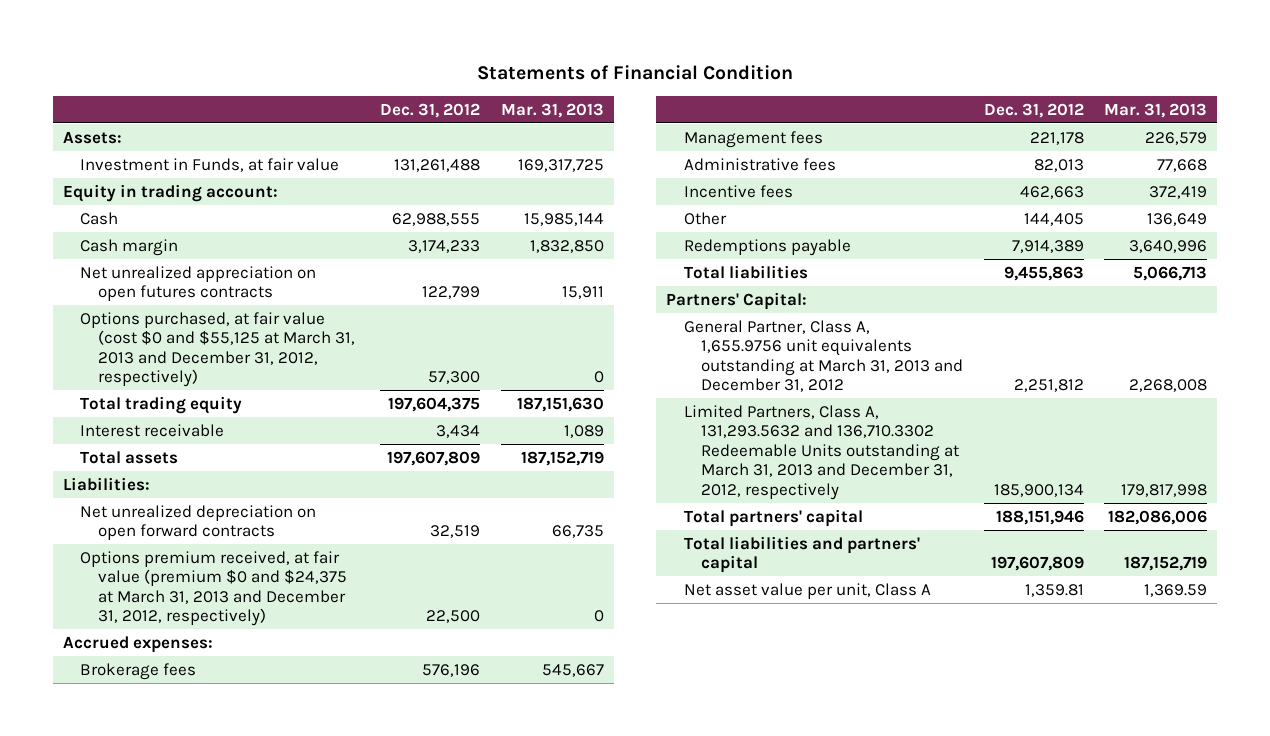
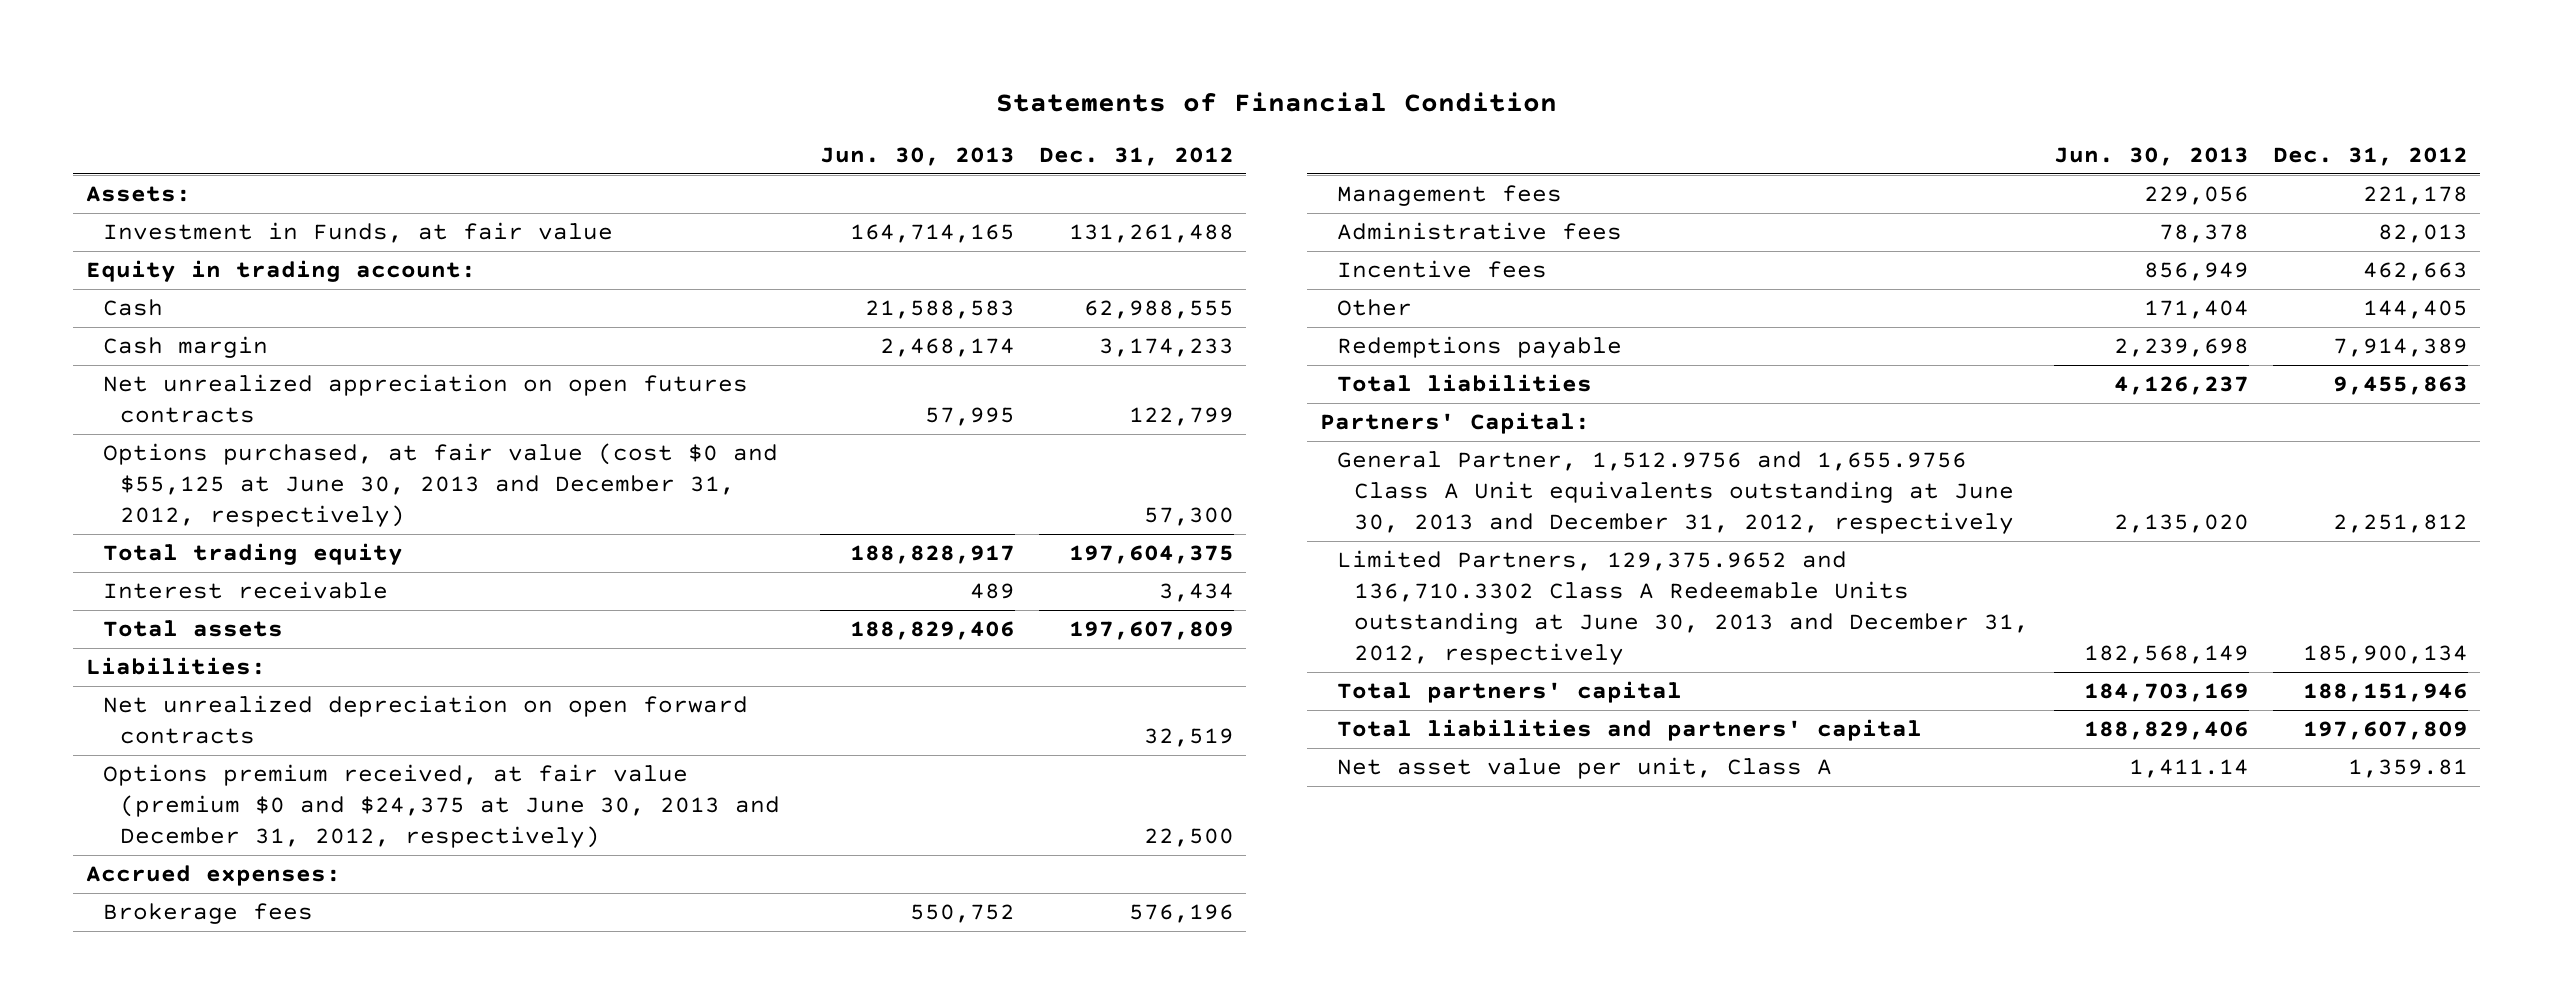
- | Dec. 31, 2012 | Mar. 31, 2013
+ | Jun. 30, 2013 | Dec. 31, 2012
- Options purchased, at fair value (cost $0 and $55,125 at March 31, 2013 and December 31, 2012, respectively) | 57,300 | 0
+ Options purchased, at fair value (cost $0 and $55,125 at June 30, 2013 and December 31, 2012, respectively) | | 57,300
- Options premium received, at fair value (premium $0 and $24,375 at March 31, 2013 and December 31, 2012, respectively) | 22,500 | 0
+ Options premium received, at fair value (premium $0 and $24,375 at June 30, 2013 and December 31, 2012, respectively) | | 22,500
- General Partner, Class A, 1,655.9756 unit equivalents outstanding at March 31, 2013 and December 31, 2012 | 2,251,812 | 2,268,008
- Limited Partners, Class A, 131,293.5632 and 136,710.3302 Redeemable Units outstanding at March 31, 2013 and December 31, 2012, respectively | 185,900,134 | 179,817,998
+ General Partner, 1,512.9756 and 1,655.9756 Class A Unit equivalents outstanding at June 30, 2013 and December 31, 2012, respectively | 2,135,020 | 2,251,812
+ Limited Partners, 129,375.9652 and 136,710.3302 Class A Redeemable Units outstanding at June 30, 2013 and December 31, 2012, respectively | 182,568,149 | 185,900,134

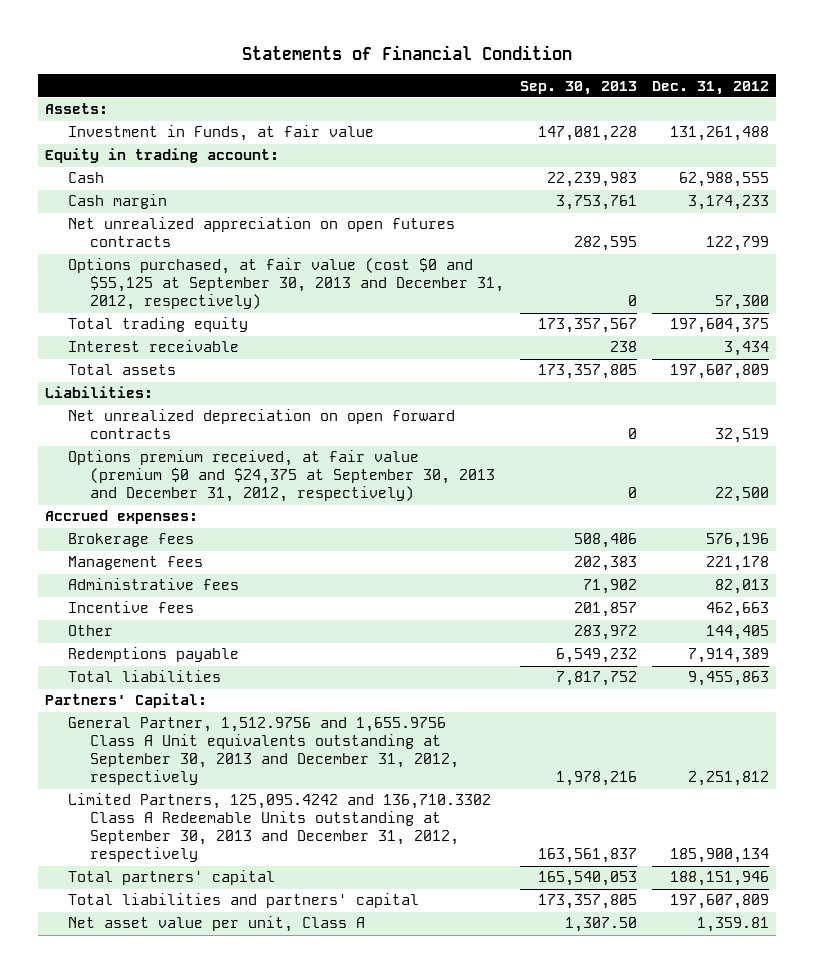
- | Jun. 30, 2013 | Dec. 31, 2012
+ | Sep. 30, 2013 | Dec. 31, 2012
- Options purchased, at fair value (cost $0 and $55,125 at June 30, 2013 and December 31, 2012, respectively) | | 57,300
+ Options purchased, at fair value (cost $0 and $55,125 at September 30, 2013 and December 31, 2012, respectively) | 0 | 57,300
- Options premium received, at fair value (premium $0 and $24,375 at June 30, 2013 and December 31, 2012, respectively) | | 22,500
+ Options premium received, at fair value (premium $0 and $24,375 at September 30, 2013 and December 31, 2012, respectively) | 0 | 22,500
- General Partner, 1,512.9756 and 1,655.9756 Class A Unit equivalents outstanding at June 30, 2013 and December 31, 2012, respectively | 2,135,020 | 2,251,812
- Limited Partners, 129,375.9652 and 136,710.3302 Class A Redeemable Units outstanding at June 30, 2013 and December 31, 2012, respectively | 182,568,149 | 185,900,134
+ General Partner, 1,512.9756 and 1,655.9756 Class A Unit equivalents outstanding at September 30, 2013 and December 31, 2012, respectively | 1,978,216 | 2,251,812
+ Limited Partners, 125,095.4242 and 136,710.3302 Class A Redeemable Units outstanding at September 30, 2013 and December 31, 2012, respectively | 163,561,837 | 185,900,134

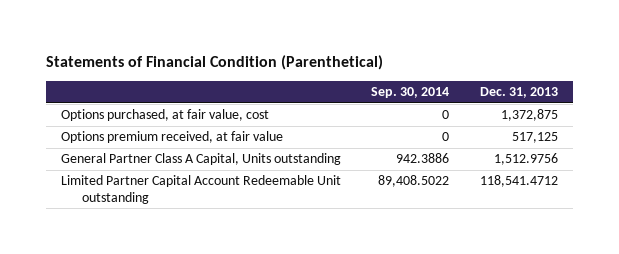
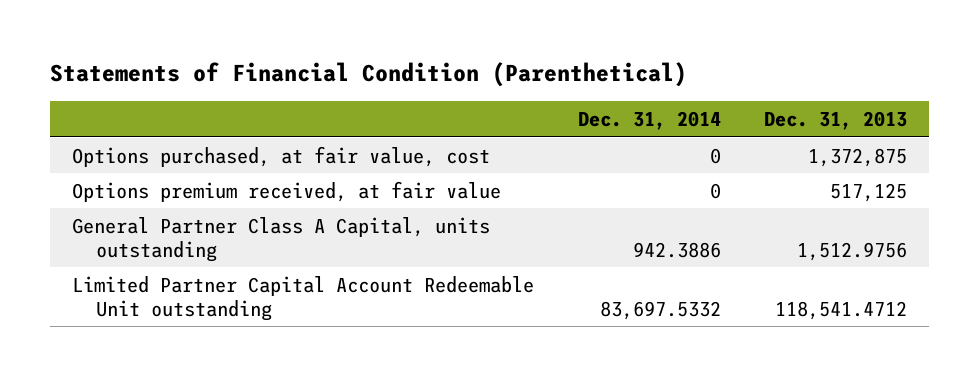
- | Sep. 30, 2014 | Dec. 31, 2013
+ | Dec. 31, 2014 | Dec. 31, 2013
- General Partner Class A Capital, Units outstanding | 942.3886 | 1,512.9756
+ General Partner Class A Capital, units outstanding | 942.3886 | 1,512.9756

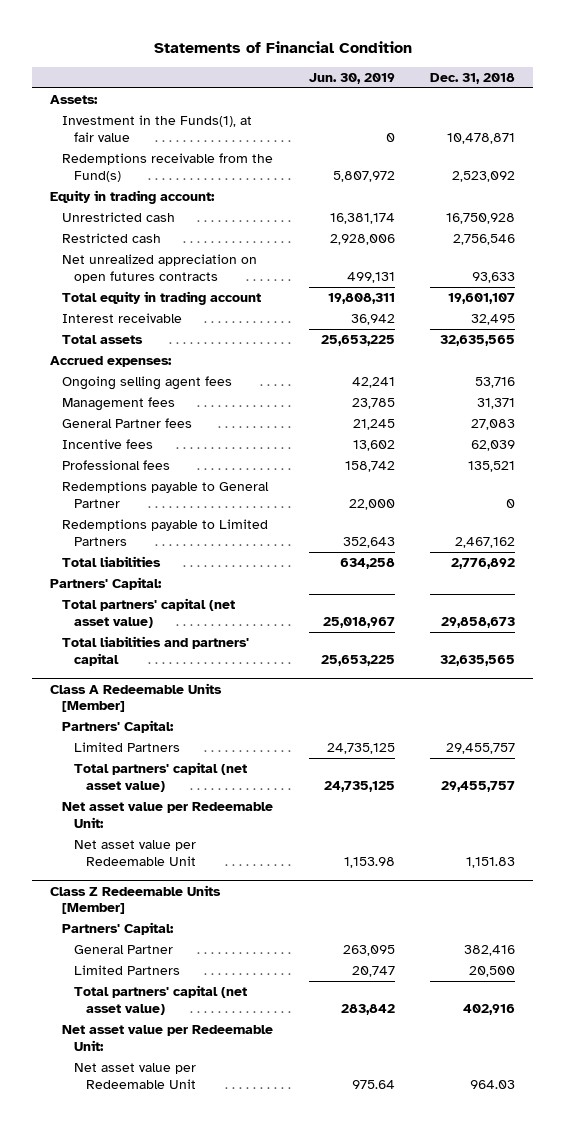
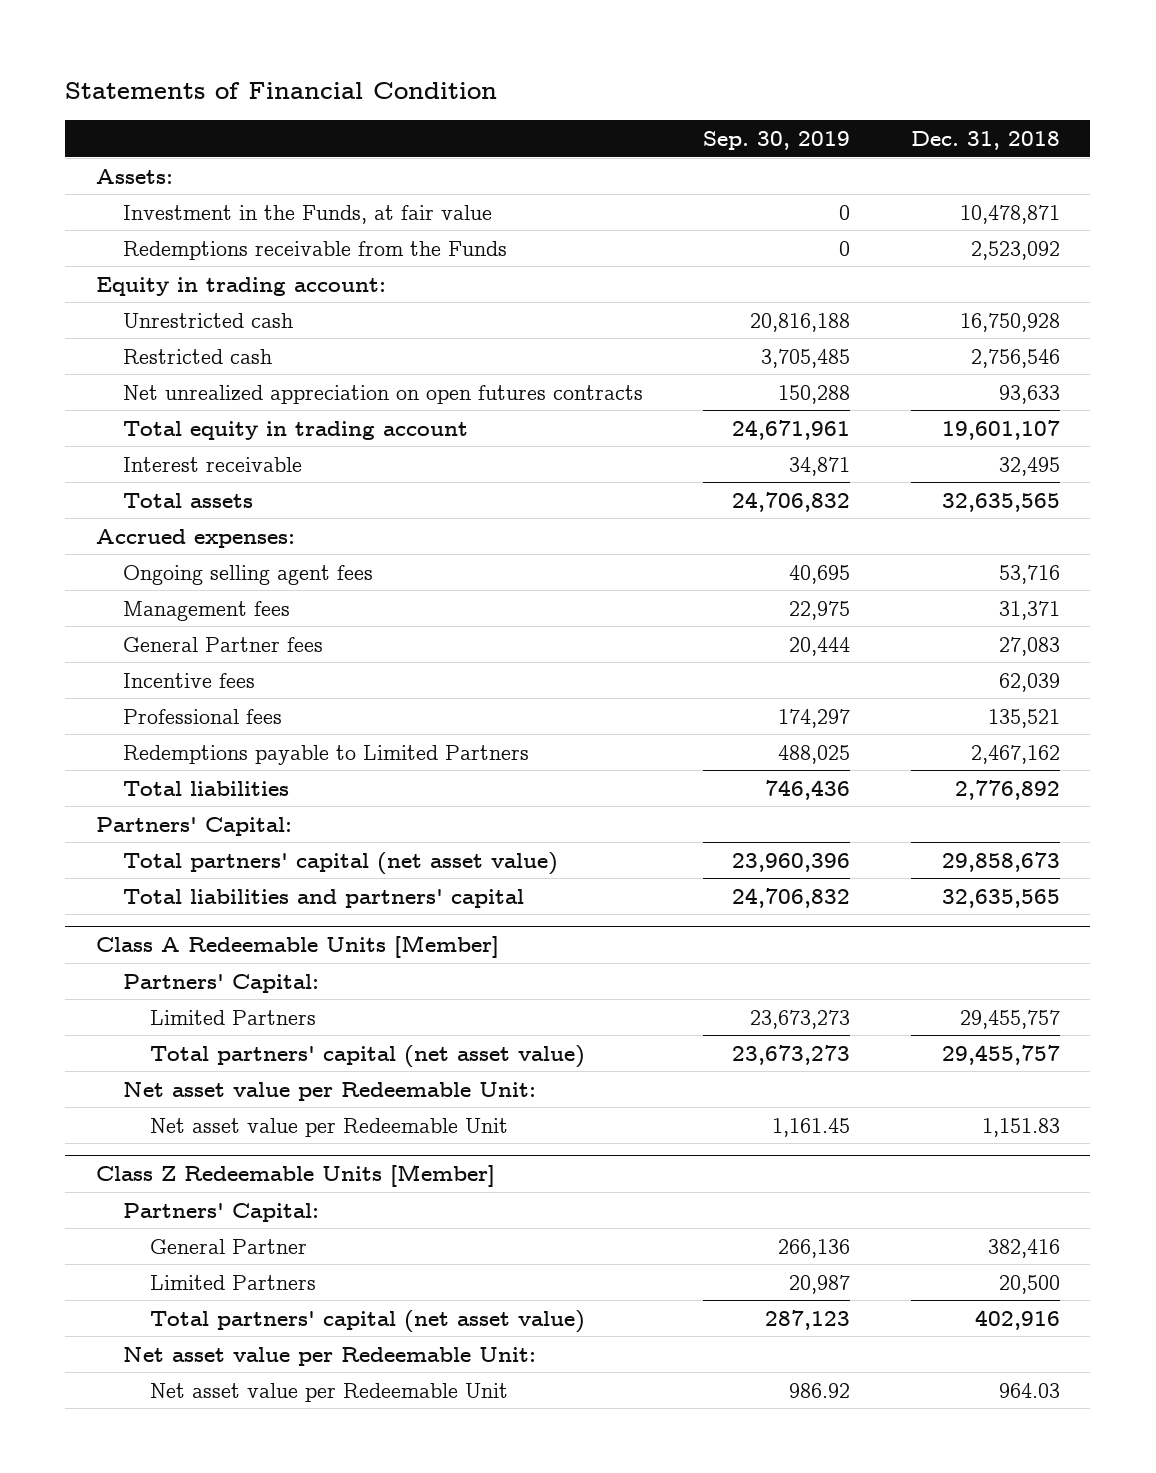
- | Jun. 30, 2019 | Dec. 31, 2018
+ | Sep. 30, 2019 | Dec. 31, 2018
- Investment in the Funds(1), at fair value | 0 | 10,478,871
- Redemptions receivable from the Fund(s) | 5,807,972 | 2,523,092
+ Investment in the Funds, at fair value | 0 | 10,478,871
+ Redemptions receivable from the Funds | 0 | 2,523,092
- Redemptions payable to General Partner | 22,000 | 0

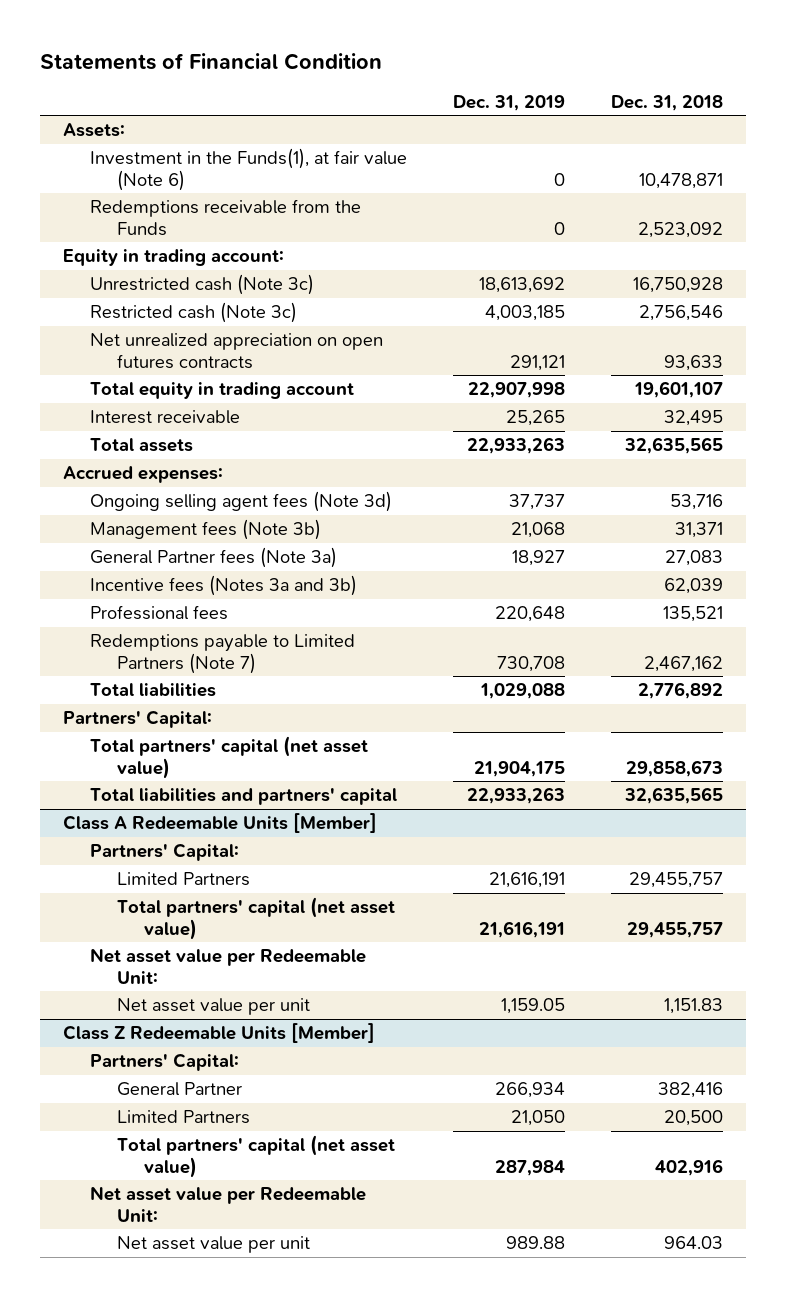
- | Sep. 30, 2019 | Dec. 31, 2018
+ | Dec. 31, 2019 | Dec. 31, 2018
- Investment in the Funds, at fair value | 0 | 10,478,871
+ Investment in the Funds(1), at fair value (Note 6) | 0 | 10,478,871
- Unrestricted cash | 20,816,188 | 16,750,928
- Restricted cash | 3,705,485 | 2,756,546
+ Unrestricted cash (Note 3c) | 18,613,692 | 16,750,928
+ Restricted cash (Note 3c) | 4,003,185 | 2,756,546
- Ongoing selling agent fees | 40,695 | 53,716
- Management fees | 22,975 | 31,371
- General Partner fees | 20,444 | 27,083
- Incentive fees | | 62,039
+ Ongoing selling agent fees (Note 3d) | 37,737 | 53,716
+ Management fees (Note 3b) | 21,068 | 31,371
+ General Partner fees (Note 3a) | 18,927 | 27,083
+ Incentive fees (Notes 3a and 3b) | | 62,039
- Redemptions payable to Limited Partners | 488,025 | 2,467,162
+ Redemptions payable to Limited Partners (Note 7) | 730,708 | 2,467,162
@ Class A Redeemable Units [Member]
- Net asset value per Redeemable Unit | 1,161.45 | 1,151.83
+ Net asset value per unit | 1,159.05 | 1,151.83
@ Class Z Redeemable Units [Member]
- Net asset value per Redeemable Unit | 986.92 | 964.03
+ Net asset value per unit | 989.88 | 964.03

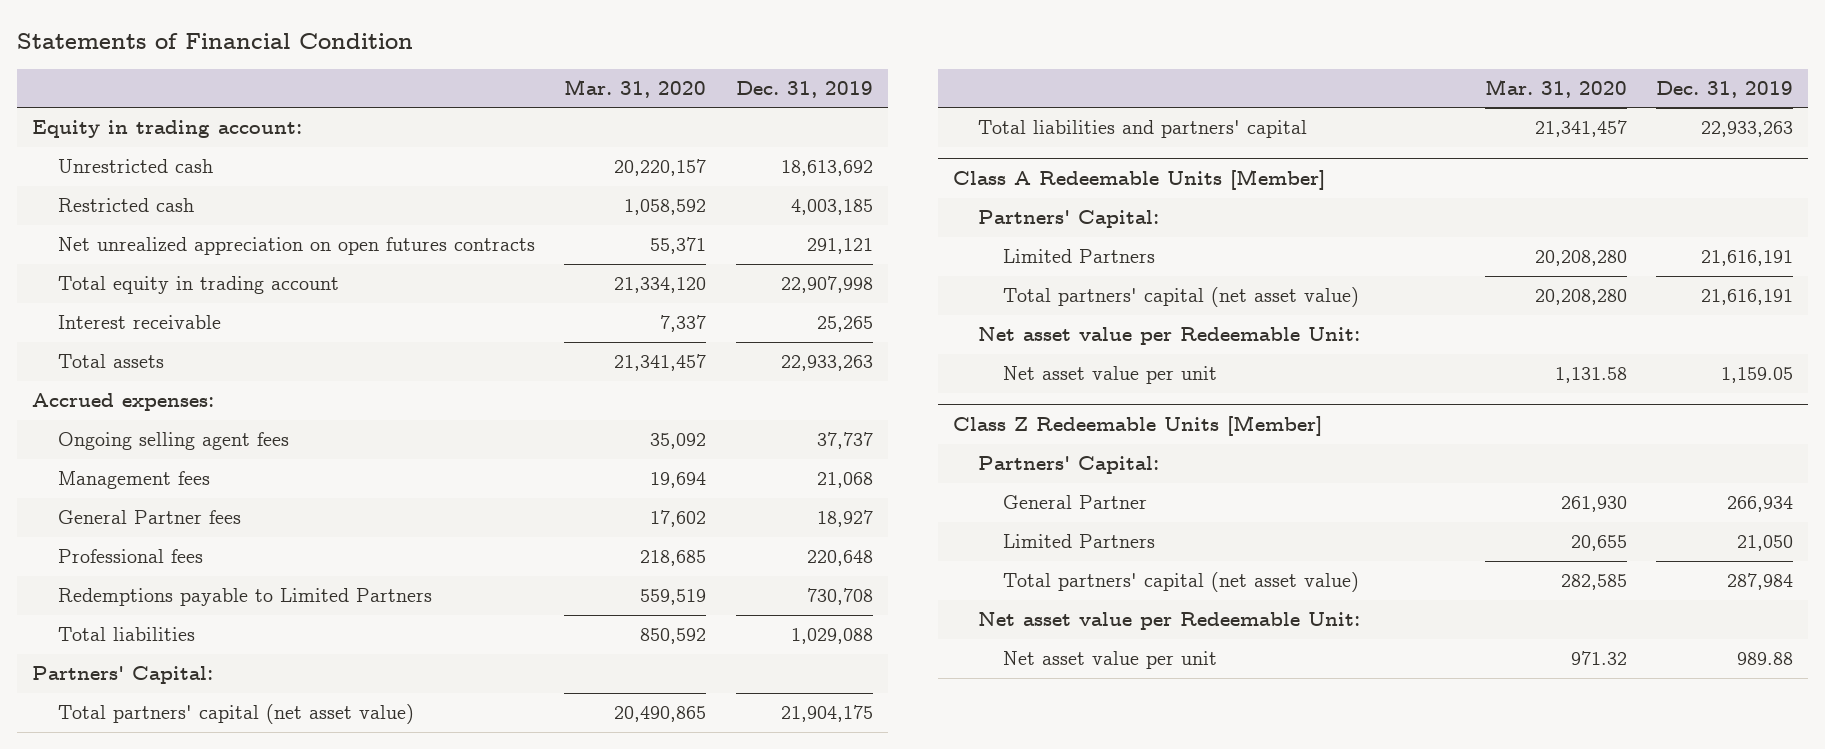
- | Dec. 31, 2019 | Dec. 31, 2018
+ | Mar. 31, 2020 | Dec. 31, 2019
- Assets:
- Investment in the Funds(1), at fair value (Note 6) | 0 | 10,478,871
- Redemptions receivable from the Funds | 0 | 2,523,092
- Unrestricted cash (Note 3c) | 18,613,692 | 16,750,928
- Restricted cash (Note 3c) | 4,003,185 | 2,756,546
+ Unrestricted cash | 20,220,157 | 18,613,692
+ Restricted cash | 1,058,592 | 4,003,185
- Ongoing selling agent fees (Note 3d) | 37,737 | 53,716
- Management fees (Note 3b) | 21,068 | 31,371
- General Partner fees (Note 3a) | 18,927 | 27,083
- Incentive fees (Notes 3a and 3b) | | 62,039
+ Ongoing selling agent fees | 35,092 | 37,737
+ Management fees | 19,694 | 21,068
+ General Partner fees | 17,602 | 18,927
- Redemptions payable to Limited Partners (Note 7) | 730,708 | 2,467,162
+ Redemptions payable to Limited Partners | 559,519 | 730,708

